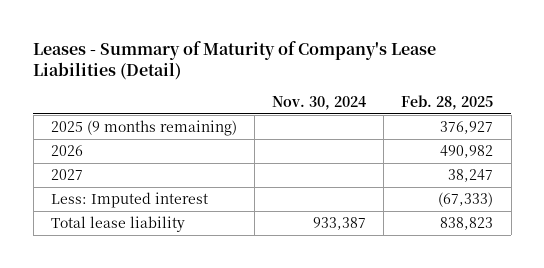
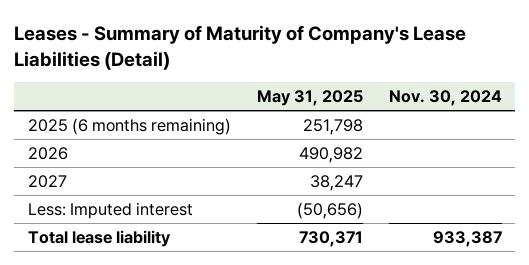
- | Nov. 30, 2024 | Feb. 28, 2025
+ | May 31, 2025 | Nov. 30, 2024
- 2025 (9 months remaining) | | 376,927
+ 2025 (6 months remaining) | 251,798 |

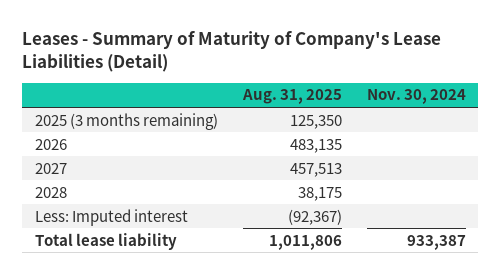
- | May 31, 2025 | Nov. 30, 2024
+ | Aug. 31, 2025 | Nov. 30, 2024
- 2025 (6 months remaining) | 251,798 |
+ 2025 (3 months remaining) | 125,350 |
+ 2028 | 38,175 |

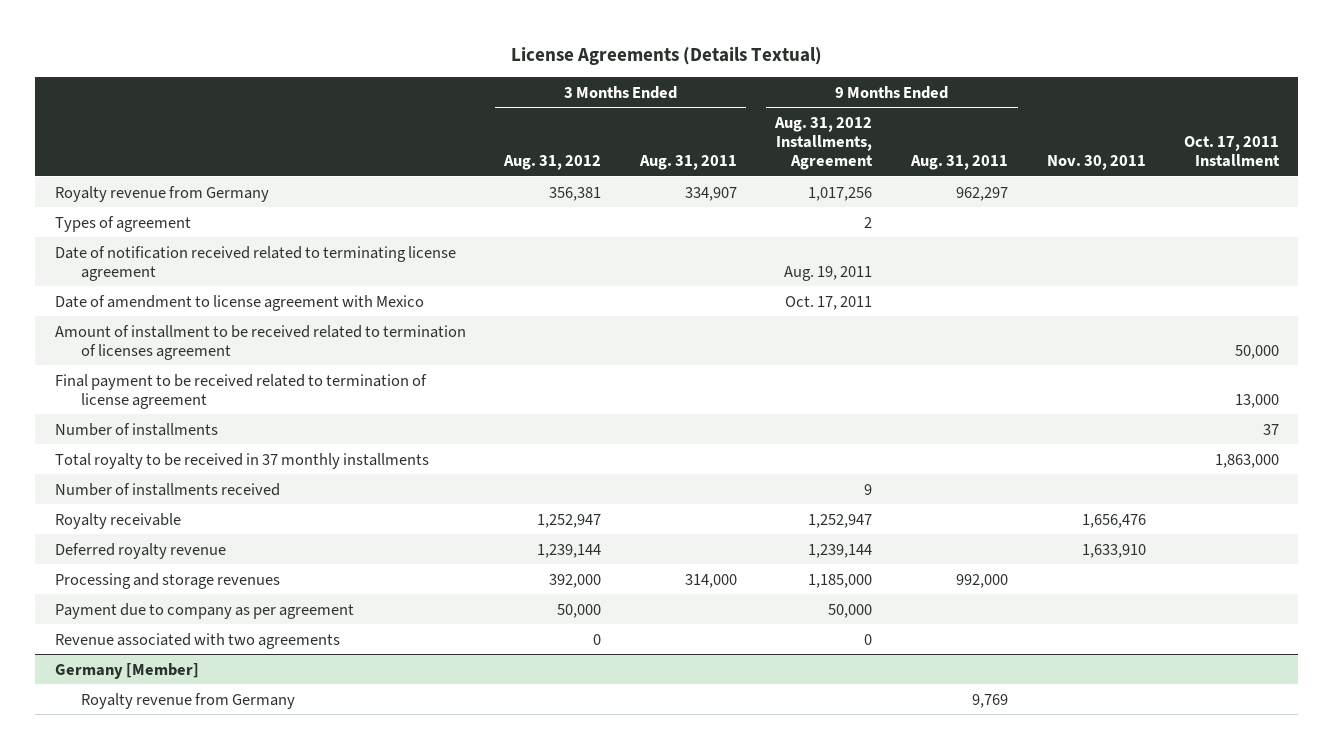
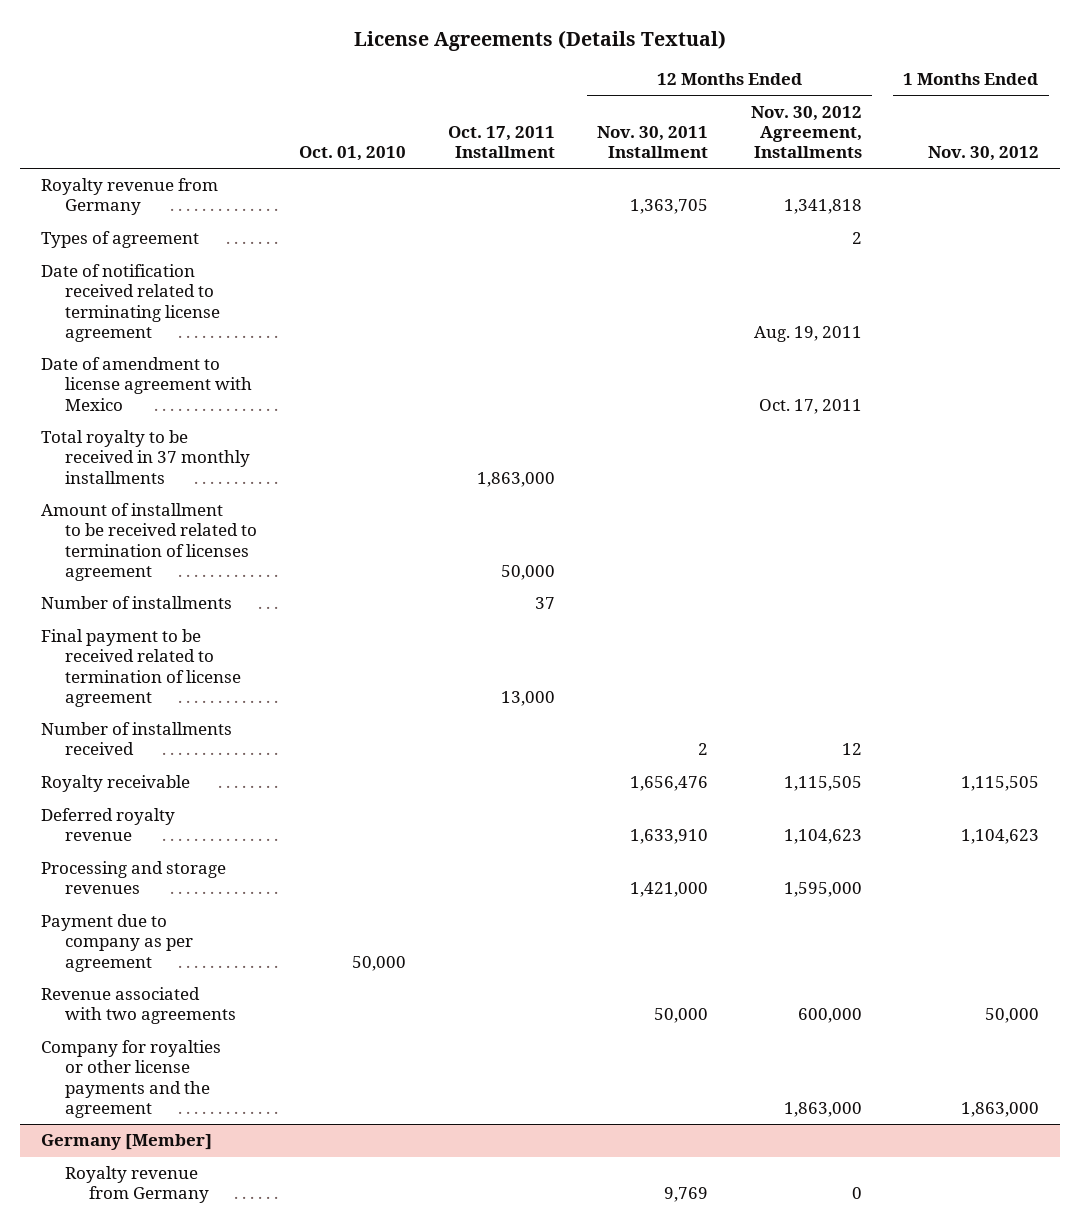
- | 3 Months Ended Aug. 31, 2012 | 3 Months Ended Aug. 31, 2011 | 9 Months Ended Aug. 31, 2012 Installments, Agreement | 9 Months Ended Aug. 31, 2011 | Nov. 30, 2011 | Oct. 17, 2011 Installment
+ | Oct. 01, 2010 | Oct. 17, 2011 Installment | 12 Months Ended Nov. 30, 2011 Installment | 12 Months Ended Nov. 30, 2012 Agreement, Installments | 1 Months Ended Nov. 30, 2012
moved up: Total royalty to be received in 37 monthly installments | | 1,863,000 | | |
moved down: Final payment to be received related to termination of license agreement | | 13,000 | | |
+ Company for royalties or other license payments and the agreement | | | | 1,863,000 | 1,863,000

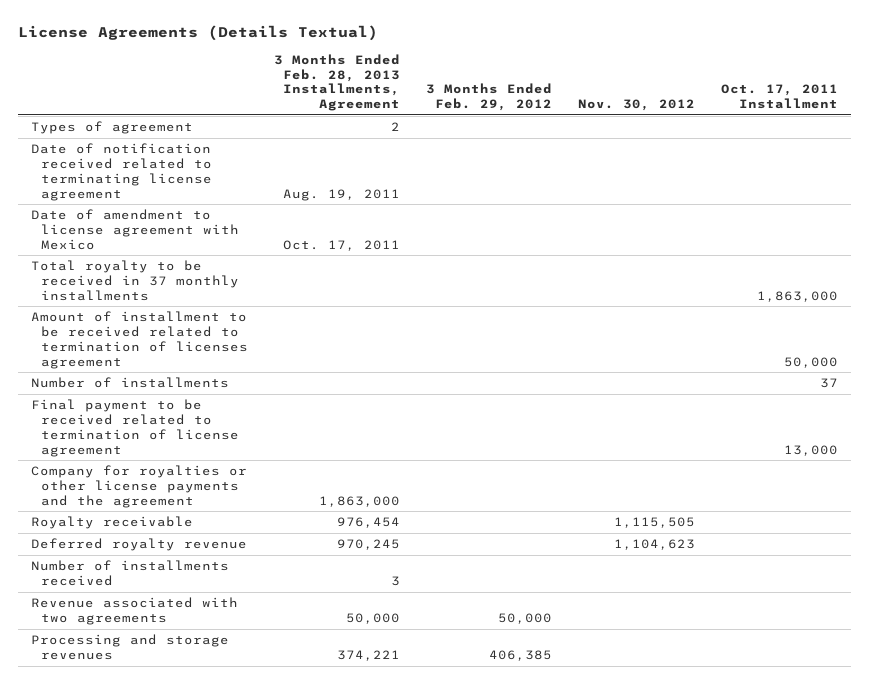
- | Oct. 01, 2010 | Oct. 17, 2011 Installment | 12 Months Ended Nov. 30, 2011 Installment | 12 Months Ended Nov. 30, 2012 Agreement, Installments | 1 Months Ended Nov. 30, 2012
+ | 3 Months Ended Feb. 28, 2013 Installments, Agreement | 3 Months Ended Feb. 29, 2012 | Nov. 30, 2012 | Oct. 17, 2011 Installment
- Royalty revenue from Germany | | | 1,363,705 | 1,341,818 |
moved up: Company for royalties or other license payments and the agreement | 1,863,000 | | |
- Payment due to company as per agreement | 50,000 | | | |
moved down: Number of installments received | 3 | | |
- Germany [Member]
- Royalty revenue from Germany | | | 9,769 | 0 |
moved down: Processing and storage revenues | 374,221 | 406,385 | |

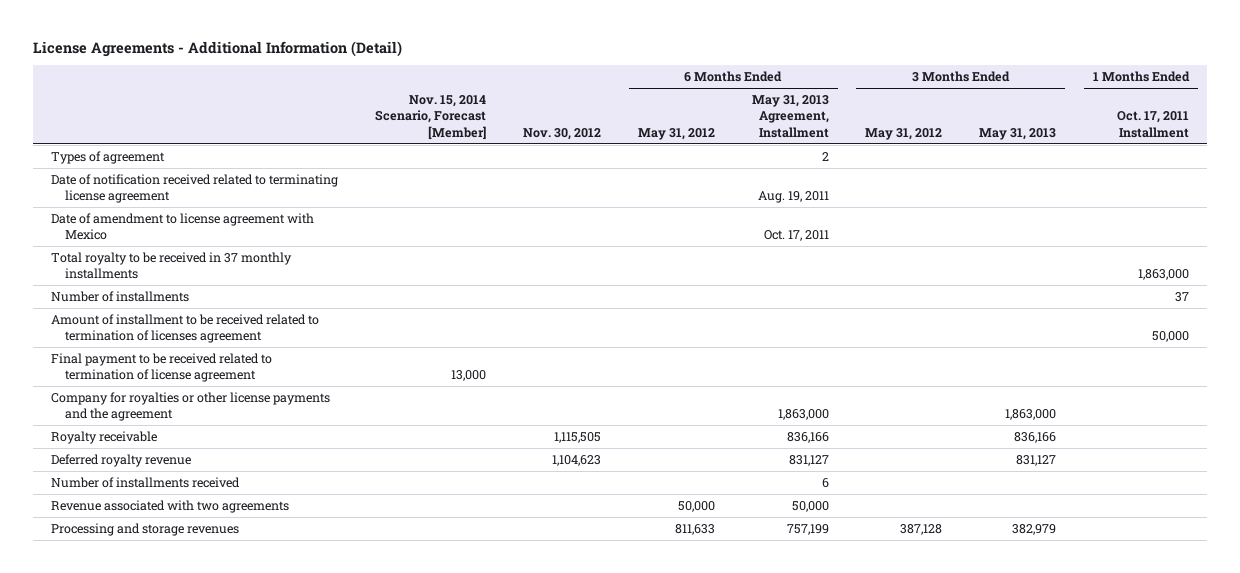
- License Agreements (Details Textual)
+ License Agreements - Additional Information (Detail)
- | 3 Months Ended Feb. 28, 2013 Installments, Agreement | 3 Months Ended Feb. 29, 2012 | Nov. 30, 2012 | Oct. 17, 2011 Installment
+ | Nov. 15, 2014 Scenario, Forecast [Member] | Nov. 30, 2012 | 6 Months Ended May 31, 2012 | 6 Months Ended May 31, 2013 Agreement, Installment | 3 Months Ended May 31, 2012 | 3 Months Ended May 31, 2013 | 1 Months Ended Oct. 17, 2011 Installment
moved down: Amount of installment to be received related to termination of licenses agreement | | | | | | | 50,000

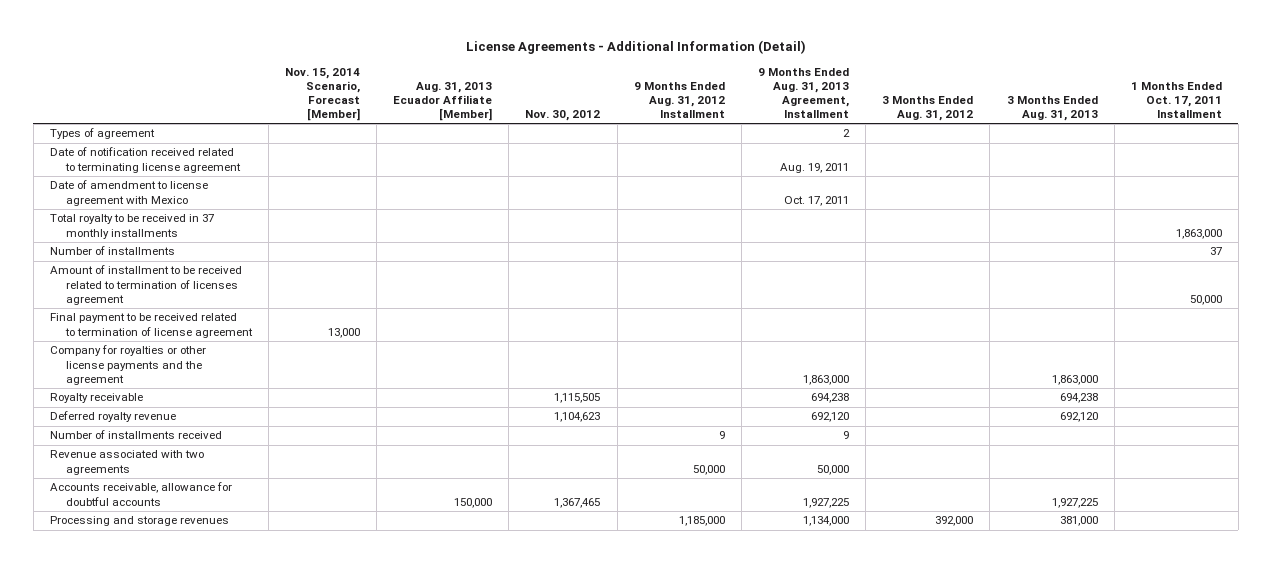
- | Nov. 15, 2014 Scenario, Forecast [Member] | Nov. 30, 2012 | 6 Months Ended May 31, 2012 | 6 Months Ended May 31, 2013 Agreement, Installment | 3 Months Ended May 31, 2012 | 3 Months Ended May 31, 2013 | 1 Months Ended Oct. 17, 2011 Installment
+ | Nov. 15, 2014 Scenario, Forecast [Member] | Aug. 31, 2013 Ecuador Affiliate [Member] | Nov. 30, 2012 | 9 Months Ended Aug. 31, 2012 Installment | 9 Months Ended Aug. 31, 2013 Agreement, Installment | 3 Months Ended Aug. 31, 2012 | 3 Months Ended Aug. 31, 2013 | 1 Months Ended Oct. 17, 2011 Installment
+ Accounts receivable, allowance for doubtful accounts | | 150,000 | 1,367,465 | | 1,927,225 | | 1,927,225 |

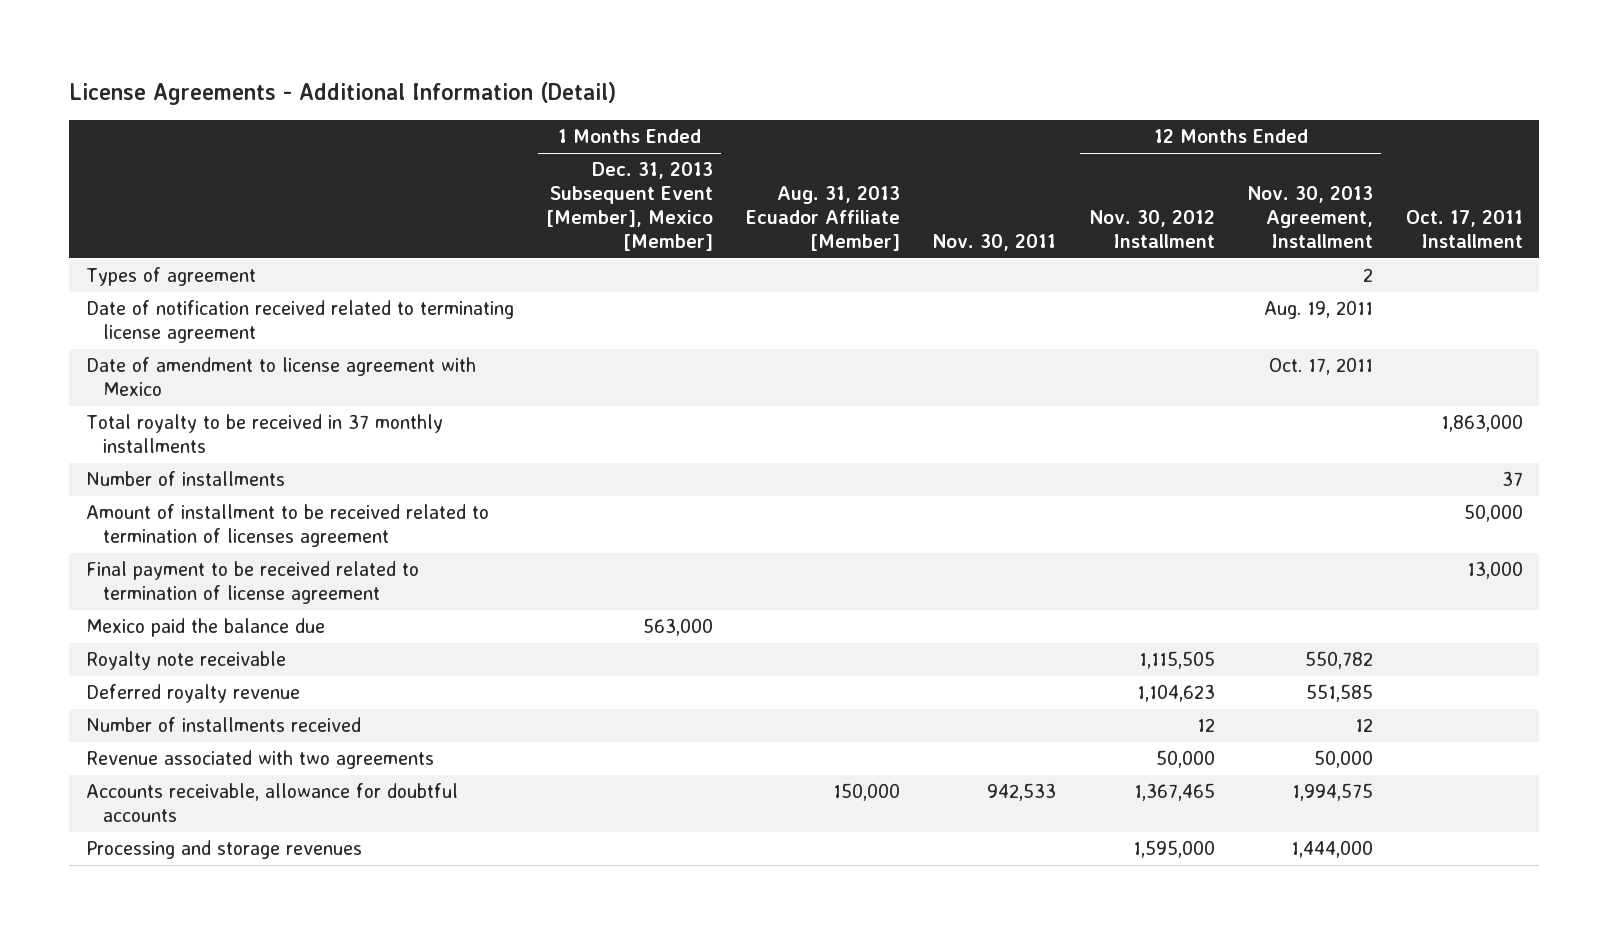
- | Nov. 15, 2014 Scenario, Forecast [Member] | Aug. 31, 2013 Ecuador Affiliate [Member] | Nov. 30, 2012 | 9 Months Ended Aug. 31, 2012 Installment | 9 Months Ended Aug. 31, 2013 Agreement, Installment | 3 Months Ended Aug. 31, 2012 | 3 Months Ended Aug. 31, 2013 | 1 Months Ended Oct. 17, 2011 Installment
+ | 1 Months Ended Dec. 31, 2013 Subsequent Event [Member], Mexico [Member] | Aug. 31, 2013 Ecuador Affiliate [Member] | Nov. 30, 2011 | 12 Months Ended Nov. 30, 2012 Installment | 12 Months Ended Nov. 30, 2013 Agreement, Installment | Oct. 17, 2011 Installment
- Company for royalties or other license payments and the agreement | | | | | 1,863,000 | | 1,863,000 |
- Royalty receivable | | | 1,115,505 | | 694,238 | | 694,238 |
+ Mexico paid the balance due | 563,000 | | | | |
+ Royalty note receivable | | | | 1,115,505 | 550,782 |

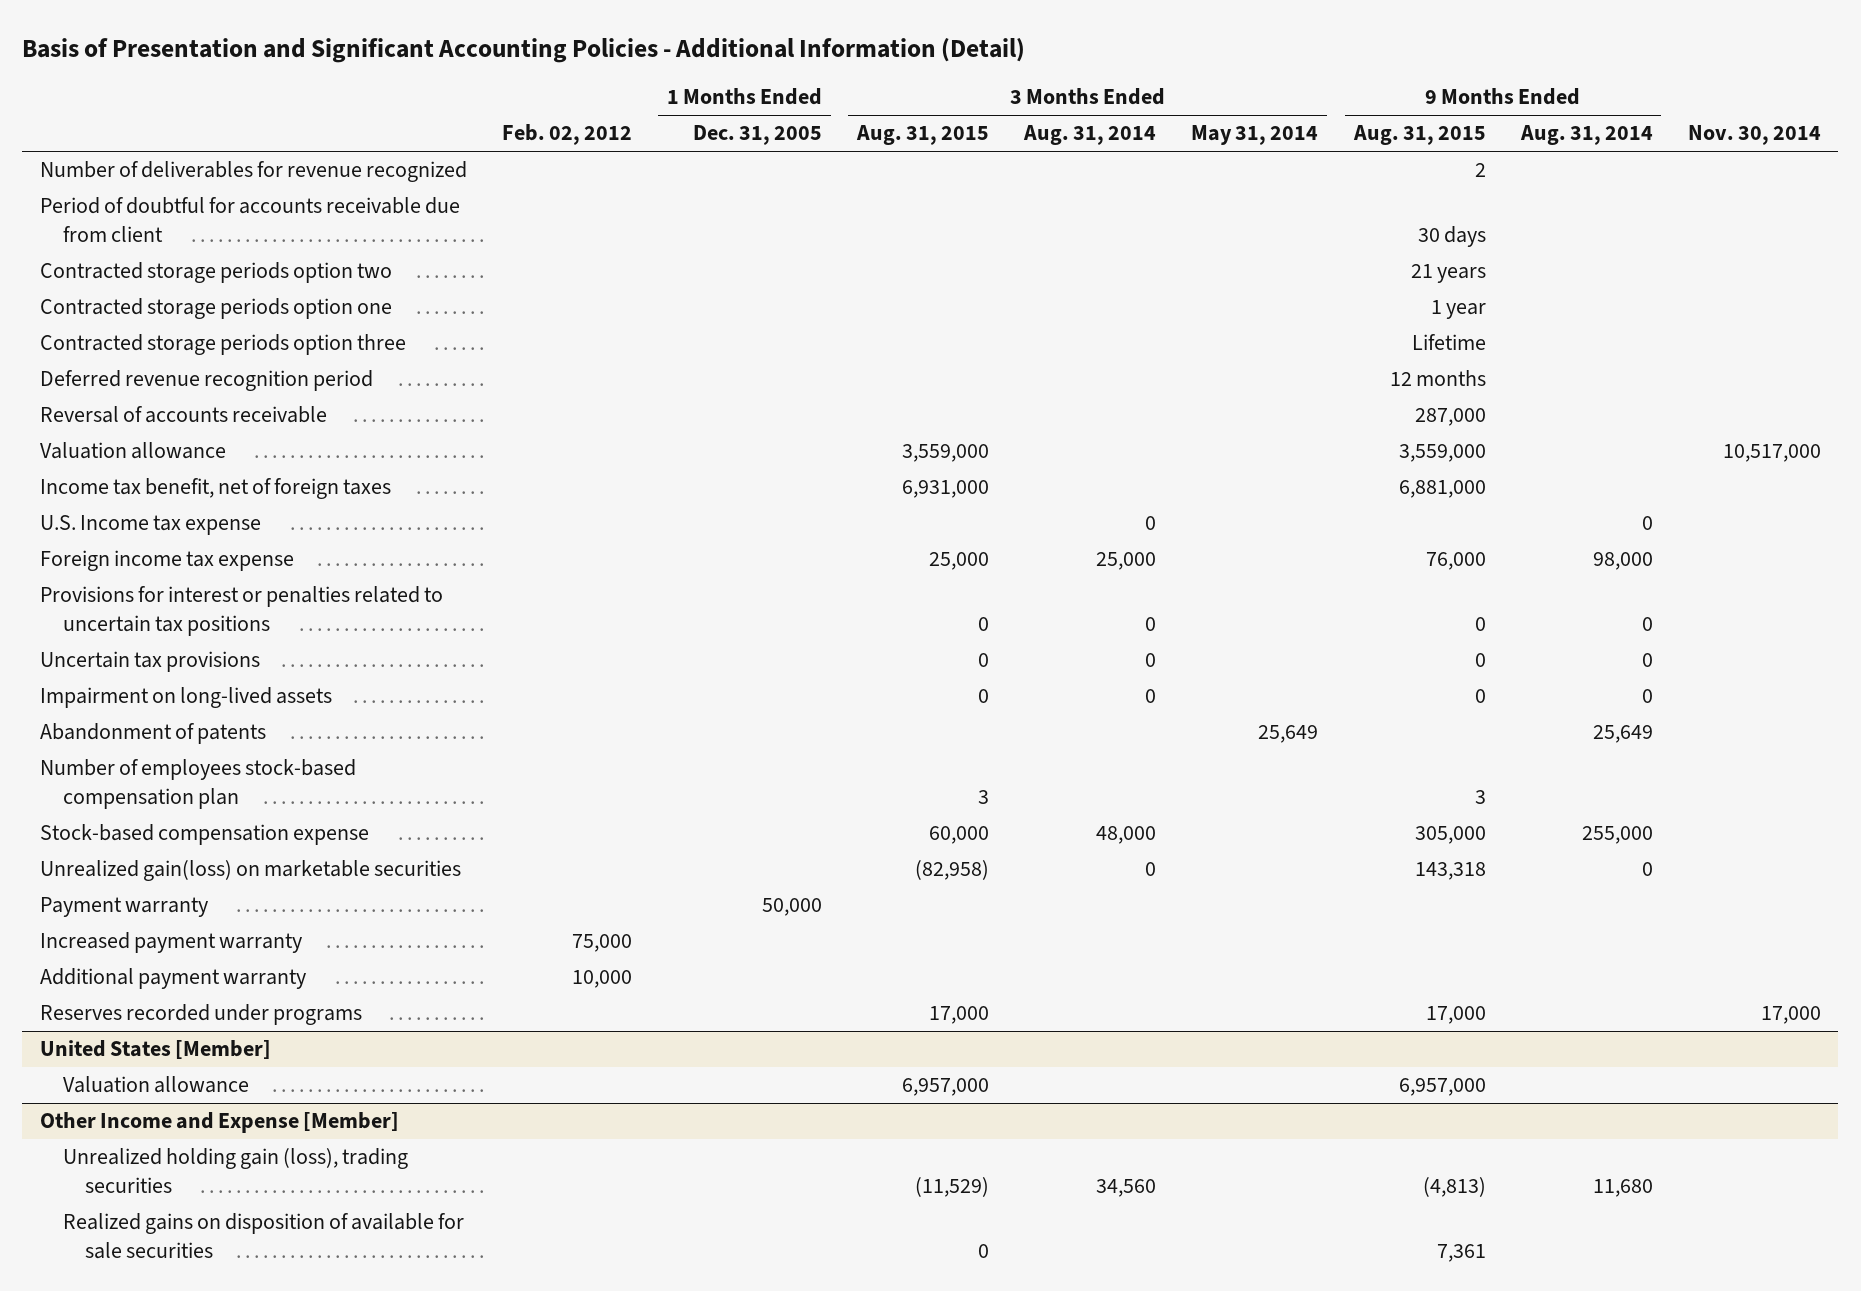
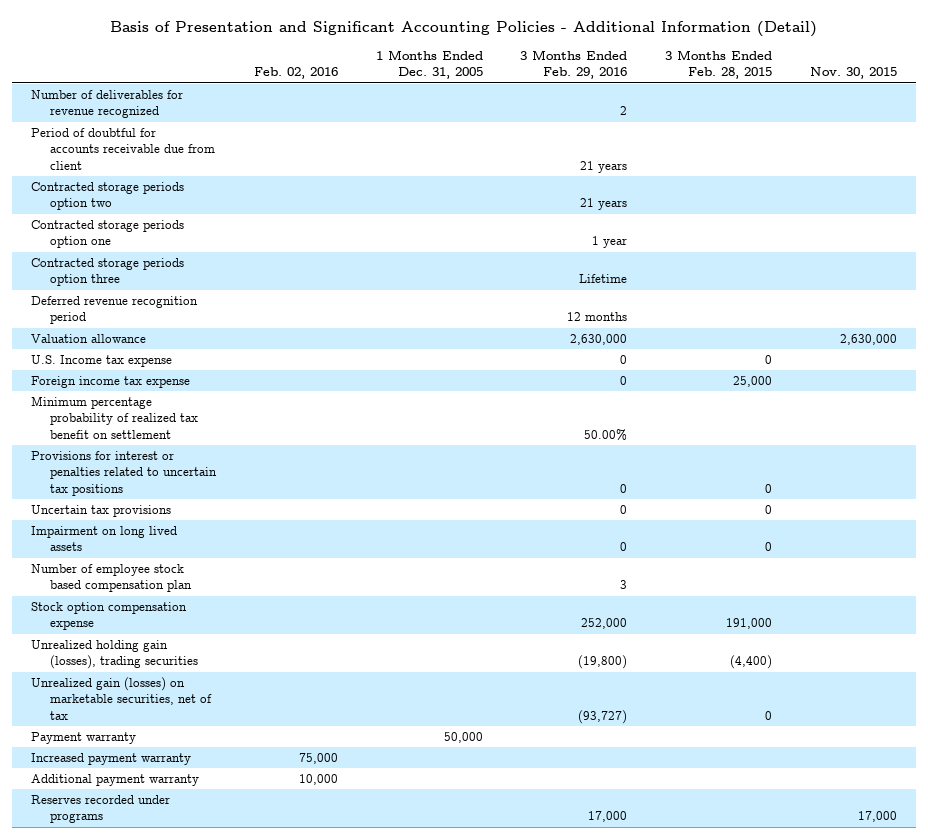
- | Feb. 02, 2012 | 1 Months Ended Dec. 31, 2005 | 3 Months Ended Aug. 31, 2015 | 3 Months Ended Aug. 31, 2014 | 3 Months Ended May 31, 2014 | 9 Months Ended Aug. 31, 2015 | 9 Months Ended Aug. 31, 2014 | Nov. 30, 2014
+ | Feb. 02, 2016 | 1 Months Ended Dec. 31, 2005 | 3 Months Ended Feb. 29, 2016 | 3 Months Ended Feb. 28, 2015 | Nov. 30, 2015
- Reversal of accounts receivable | | | | | | 287,000 | |
- Income tax benefit, net of foreign taxes | | | 6,931,000 | | | 6,881,000 | |
+ Minimum percentage probability of realized tax benefit on settlement | | | 50.00% | |
- Impairment on long-lived assets | | | 0 | 0 | | 0 | 0 |
- Abandonment of patents | | | | | 25,649 | | 25,649 |
- Number of employees stock-based compensation plan | | | 3 | | | 3 | |
- Stock-based compensation expense | | | 60,000 | 48,000 | | 305,000 | 255,000 |
- Unrealized gain(loss) on marketable securities | | | (82,958) | 0 | | 143,318 | 0 |
+ Impairment on long lived assets | | | 0 | 0 |
+ Number of employee stock based compensation plan | | | 3 | |
+ Stock option compensation expense | | | 252,000 | 191,000 |
+ Unrealized holding gain (losses), trading securities | | | (19,800) | (4,400) |
+ Unrealized gain (losses) on marketable securities, net of tax | | | (93,727) | 0 |
- United States [Member]
- Valuation allowance | | | 6,957,000 | | | 6,957,000 | |
- Other Income and Expense [Member]
- Unrealized holding gain (loss), trading securities | | | (11,529) | 34,560 | | (4,813) | 11,680 |
- Realized gains on disposition of available for sale securities | | | 0 | | | 7,361 | |

